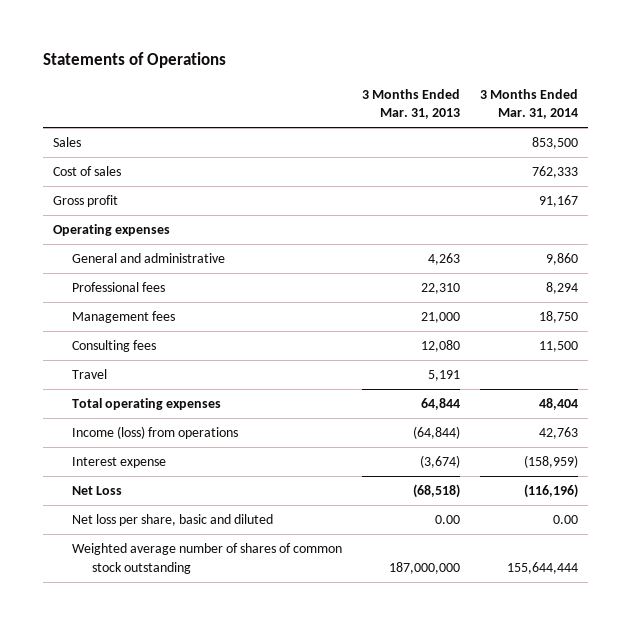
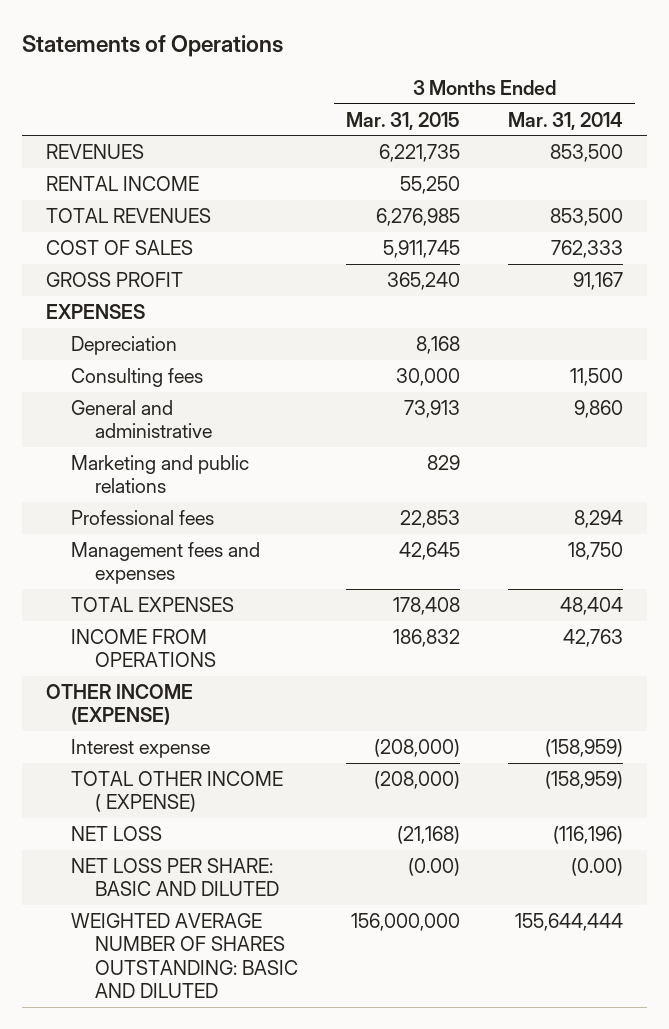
- | 3 Months Ended Mar. 31, 2013 | 3 Months Ended Mar. 31, 2014
+ | 3 Months Ended Mar. 31, 2015 | 3 Months Ended Mar. 31, 2014
- Sales | | 853,500
- Cost of sales | | 762,333
- Gross profit | | 91,167
- Operating expenses
+ REVENUES | 6,221,735 | 853,500
+ RENTAL INCOME | 55,250 |
+ TOTAL REVENUES | 6,276,985 | 853,500
+ COST OF SALES | 5,911,745 | 762,333
+ GROSS PROFIT | 365,240 | 91,167
+ EXPENSES
+ Depreciation | 8,168 |
moved up: Consulting fees | 30,000 | 11,500
+ Marketing and public relations | 829 |
- Management fees | 21,000 | 18,750
- Travel | 5,191 |
- Total operating expenses | 64,844 | 48,404
- Income (loss) from operations | (64,844) | 42,763
+ Management fees and expenses | 42,645 | 18,750
+ TOTAL EXPENSES | 178,408 | 48,404
+ INCOME FROM OPERATIONS | 186,832 | 42,763
+ OTHER INCOME (EXPENSE)
- Net Loss | (68,518) | (116,196)
- Net loss per share, basic and diluted | 0.00 | 0.00
- Weighted average number of shares of common stock outstanding | 187,000,000 | 155,644,444
+ TOTAL OTHER INCOME ( EXPENSE) | (208,000) | (158,959)
+ NET LOSS | (21,168) | (116,196)
+ NET LOSS PER SHARE: BASIC AND DILUTED | (0.00) | (0.00)
+ WEIGHTED AVERAGE NUMBER OF SHARES OUTSTANDING: BASIC AND DILUTED | 156,000,000 | 155,644,444

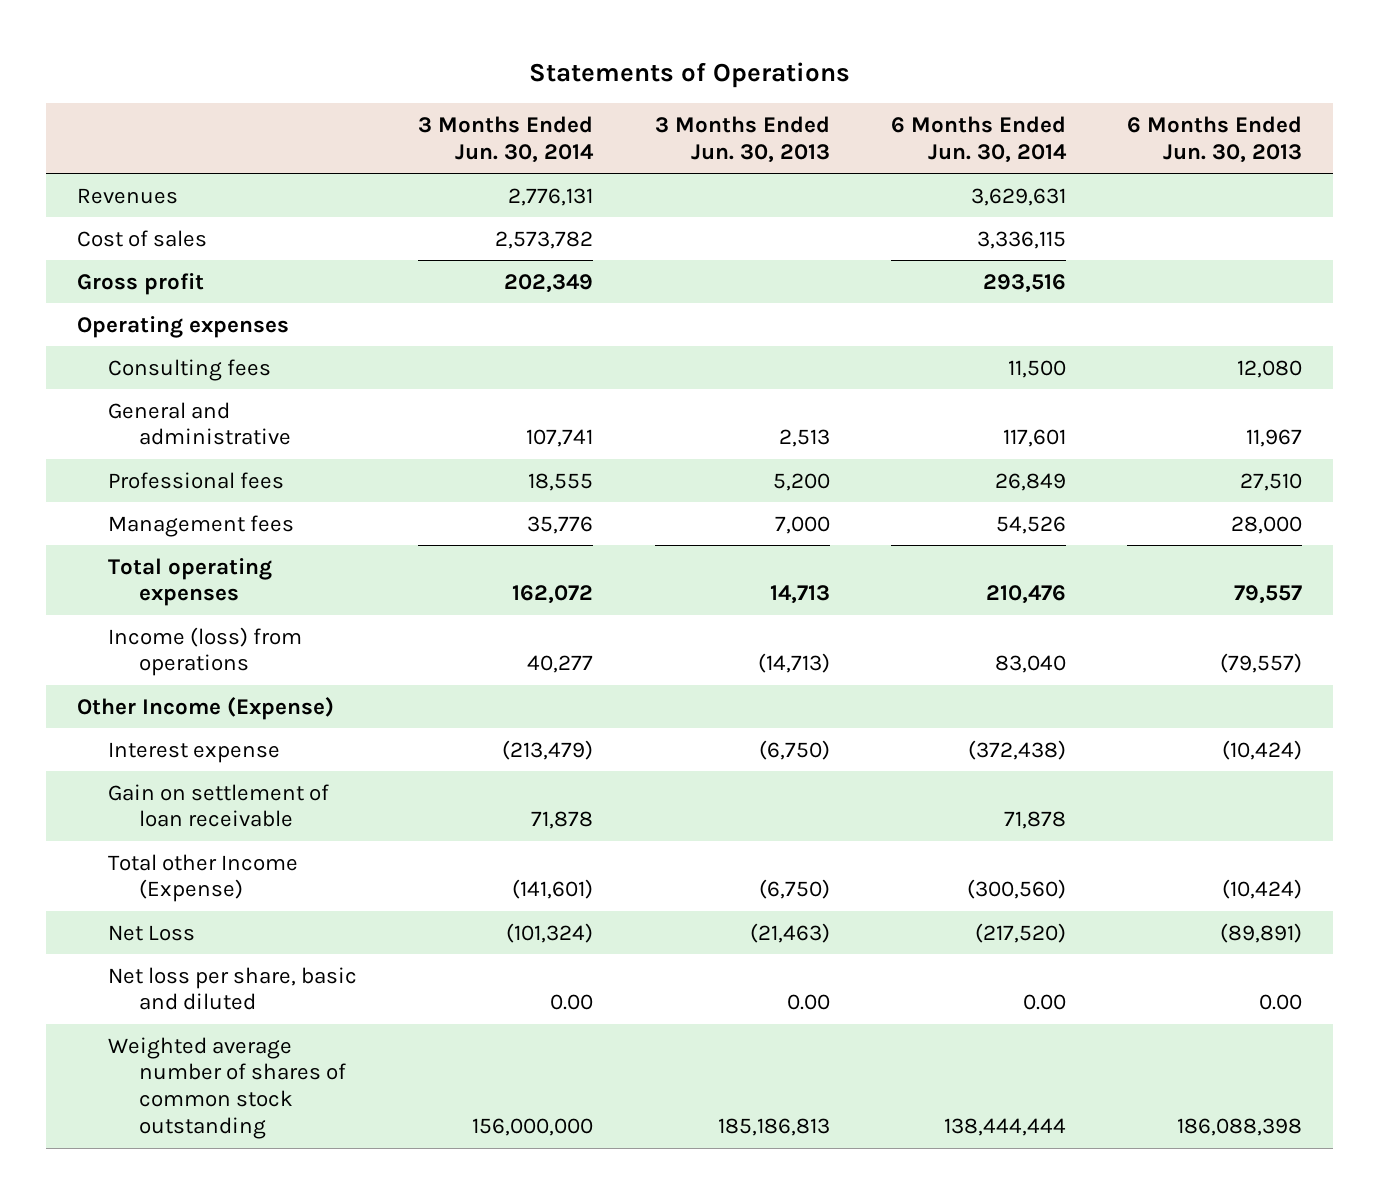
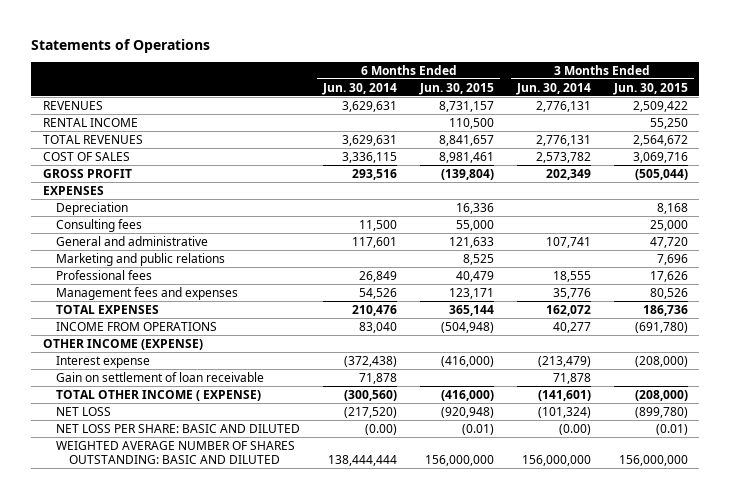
- | 3 Months Ended Jun. 30, 2014 | 3 Months Ended Jun. 30, 2013 | 6 Months Ended Jun. 30, 2014 | 6 Months Ended Jun. 30, 2013
+ | 6 Months Ended Jun. 30, 2014 | 6 Months Ended Jun. 30, 2015 | 3 Months Ended Jun. 30, 2014 | 3 Months Ended Jun. 30, 2015
- Revenues | 2,776,131 | | 3,629,631 |
- Cost of sales | 2,573,782 | | 3,336,115 |
- Gross profit | 202,349 | | 293,516 |
- Operating expenses
+ REVENUES | 3,629,631 | 8,731,157 | 2,776,131 | 2,509,422
+ RENTAL INCOME | | 110,500 | | 55,250
+ TOTAL REVENUES | 3,629,631 | 8,841,657 | 2,776,131 | 2,564,672
+ COST OF SALES | 3,336,115 | 8,981,461 | 2,573,782 | 3,069,716
+ GROSS PROFIT | 293,516 | (139,804) | 202,349 | (505,044)
+ EXPENSES
+ Depreciation | | 16,336 | | 8,168
+ Marketing and public relations | | 8,525 | | 7,696
- Management fees | 35,776 | 7,000 | 54,526 | 28,000
- Total operating expenses | 162,072 | 14,713 | 210,476 | 79,557
- Income (loss) from operations | 40,277 | (14,713) | 83,040 | (79,557)
- Other Income (Expense)
+ Management fees and expenses | 54,526 | 123,171 | 35,776 | 80,526
+ TOTAL EXPENSES | 210,476 | 365,144 | 162,072 | 186,736
+ INCOME FROM OPERATIONS | 83,040 | (504,948) | 40,277 | (691,780)
+ OTHER INCOME (EXPENSE)
- Total other Income (Expense) | (141,601) | (6,750) | (300,560) | (10,424)
- Net Loss | (101,324) | (21,463) | (217,520) | (89,891)
- Net loss per share, basic and diluted | 0.00 | 0.00 | 0.00 | 0.00
- Weighted average number of shares of common stock outstanding | 156,000,000 | 185,186,813 | 138,444,444 | 186,088,398
+ TOTAL OTHER INCOME ( EXPENSE) | (300,560) | (416,000) | (141,601) | (208,000)
+ NET LOSS | (217,520) | (920,948) | (101,324) | (899,780)
+ NET LOSS PER SHARE: BASIC AND DILUTED | (0.00) | (0.01) | (0.00) | (0.01)
+ WEIGHTED AVERAGE NUMBER OF SHARES OUTSTANDING: BASIC AND DILUTED | 138,444,444 | 156,000,000 | 156,000,000 | 156,000,000

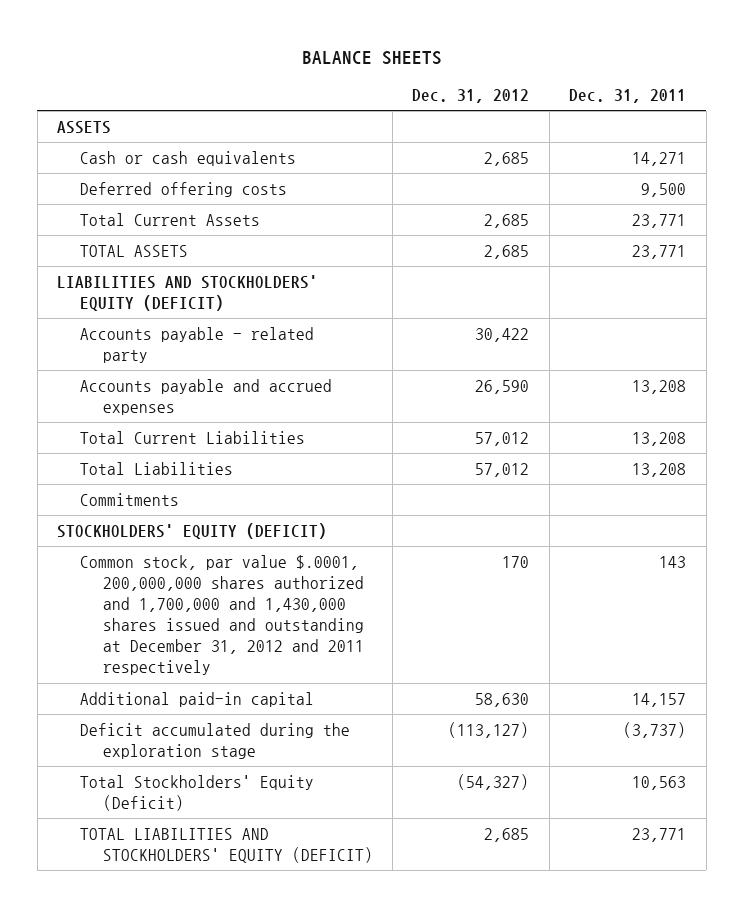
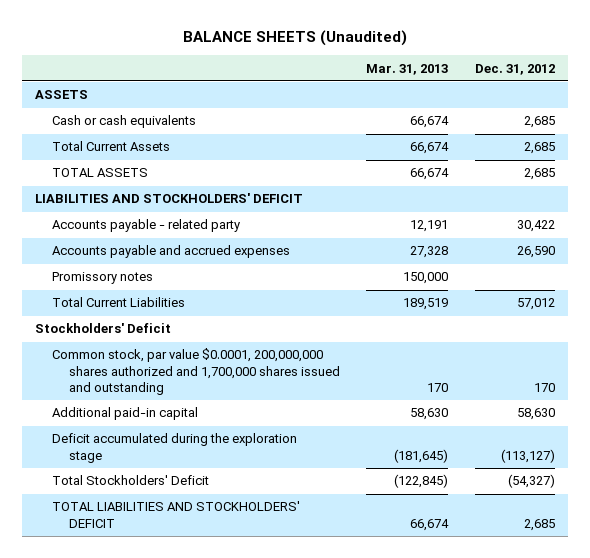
- BALANCE SHEETS
+ BALANCE SHEETS (Unaudited)
- | Dec. 31, 2012 | Dec. 31, 2011
+ | Mar. 31, 2013 | Dec. 31, 2012
- Deferred offering costs | | 9,500
- LIABILITIES AND STOCKHOLDERS' EQUITY (DEFICIT)
+ LIABILITIES AND STOCKHOLDERS' DEFICIT
+ Promissory notes | 150,000 |
- Total Liabilities | 57,012 | 13,208
- Commitments
- STOCKHOLDERS' EQUITY (DEFICIT)
- Common stock, par value $.0001, 200,000,000 shares authorized and 1,700,000 and 1,430,000 shares issued and outstanding at December 31, 2012 and 2011 respectively | 170 | 143
+ Stockholders' Deficit
+ Common stock, par value $0.0001, 200,000,000 shares authorized and 1,700,000 shares issued and outstanding | 170 | 170
- Total Stockholders' Equity (Deficit) | (54,327) | 10,563
- TOTAL LIABILITIES AND STOCKHOLDERS' EQUITY (DEFICIT) | 2,685 | 23,771
+ Total Stockholders' Deficit | (122,845) | (54,327)
+ TOTAL LIABILITIES AND STOCKHOLDERS' DEFICIT | 66,674 | 2,685

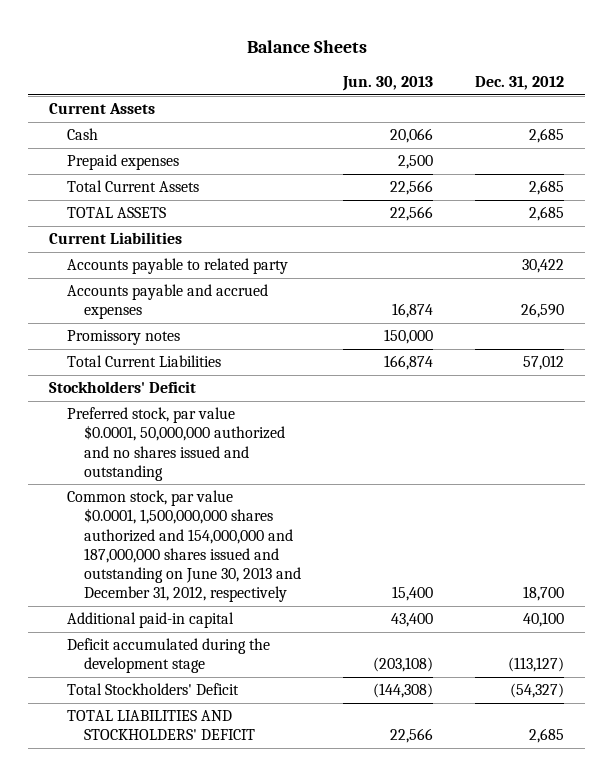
- BALANCE SHEETS (Unaudited)
+ Balance Sheets
- | Mar. 31, 2013 | Dec. 31, 2012
+ | Jun. 30, 2013 | Dec. 31, 2012
- ASSETS
- Cash or cash equivalents | 66,674 | 2,685
+ Current Assets
+ Cash | 20,066 | 2,685
+ Prepaid expenses | 2,500 |
- LIABILITIES AND STOCKHOLDERS' DEFICIT
- Accounts payable - related party | 12,191 | 30,422
+ Current Liabilities
+ Accounts payable to related party | | 30,422
- Common stock, par value $0.0001, 200,000,000 shares authorized and 1,700,000 shares issued and outstanding | 170 | 170
- Additional paid-in capital | 58,630 | 58,630
- Deficit accumulated during the exploration stage | (181,645) | (113,127)
+ Preferred stock, par value $0.0001, 50,000,000 authorized and no shares issued and outstanding
+ Common stock, par value $0.0001, 1,500,000,000 shares authorized and 154,000,000 and 187,000,000 shares issued and outstanding on June 30, 2013 and December 31, 2012, respectively | 15,400 | 18,700
+ Additional paid-in capital | 43,400 | 40,100
+ Deficit accumulated during the development stage | (203,108) | (113,127)

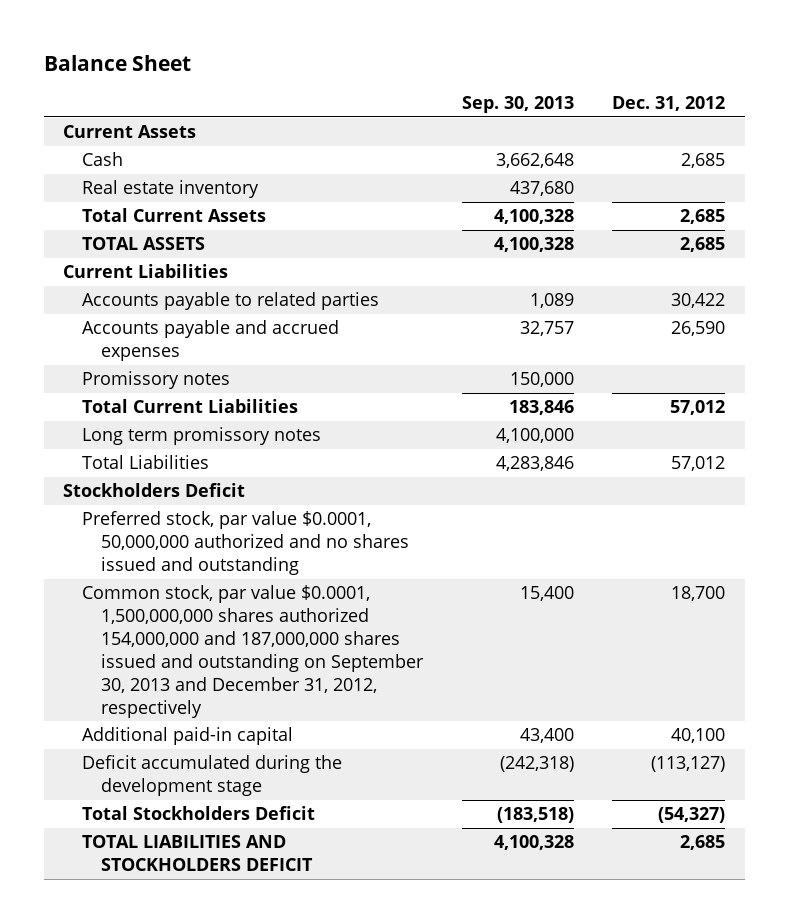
- Balance Sheets
+ Balance Sheet
- | Jun. 30, 2013 | Dec. 31, 2012
+ | Sep. 30, 2013 | Dec. 31, 2012
- Prepaid expenses | 2,500 |
+ Real estate inventory | 437,680 |
- Accounts payable to related party | | 30,422
+ Accounts payable to related parties | 1,089 | 30,422
- Stockholders' Deficit
+ Long term promissory notes | 4,100,000 |
+ Total Liabilities | 4,283,846 | 57,012
+ Stockholders Deficit
- Common stock, par value $0.0001, 1,500,000,000 shares authorized and 154,000,000 and 187,000,000 shares issued and outstanding on June 30, 2013 and December 31, 2012, respectively | 15,400 | 18,700
+ Common stock, par value $0.0001, 1,500,000,000 shares authorized 154,000,000 and 187,000,000 shares issued and outstanding on September 30, 2013 and December 31, 2012, respectively | 15,400 | 18,700
- Total Stockholders' Deficit | (144,308) | (54,327)
- TOTAL LIABILITIES AND STOCKHOLDERS' DEFICIT | 22,566 | 2,685
+ Total Stockholders Deficit | (183,518) | (54,327)
+ TOTAL LIABILITIES AND STOCKHOLDERS DEFICIT | 4,100,328 | 2,685

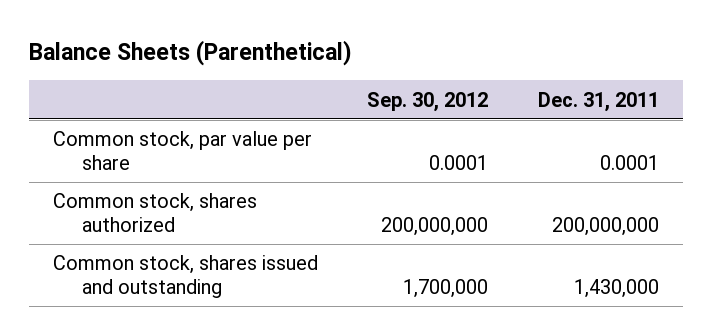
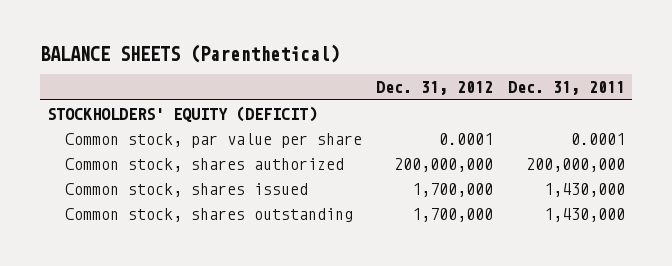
- Balance Sheets (Parenthetical)
+ BALANCE SHEETS (Parenthetical)
- | Sep. 30, 2012 | Dec. 31, 2011
+ | Dec. 31, 2012 | Dec. 31, 2011
+ STOCKHOLDERS' EQUITY (DEFICIT)
- Common stock, shares issued and outstanding | 1,700,000 | 1,430,000
+ Common stock, shares issued | 1,700,000 | 1,430,000
+ Common stock, shares outstanding | 1,700,000 | 1,430,000

